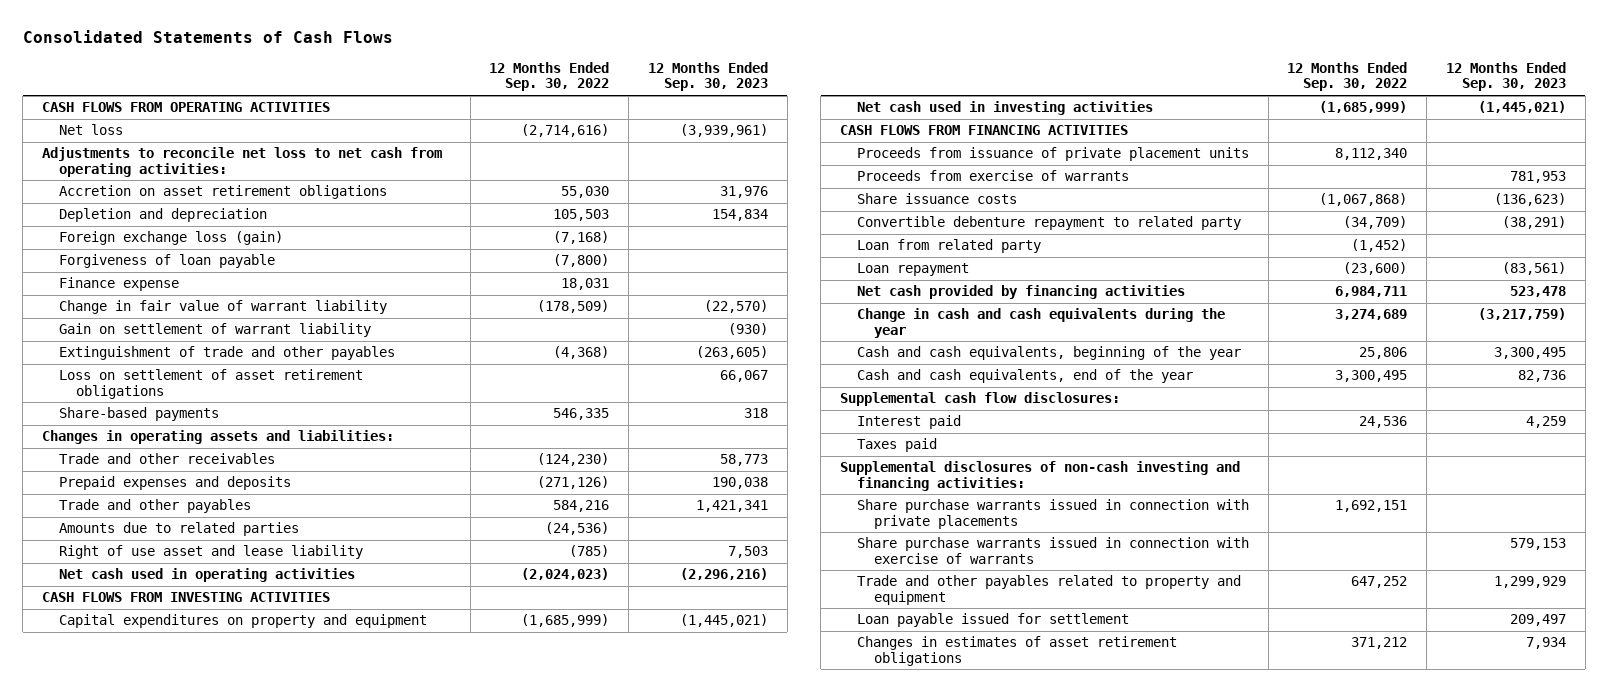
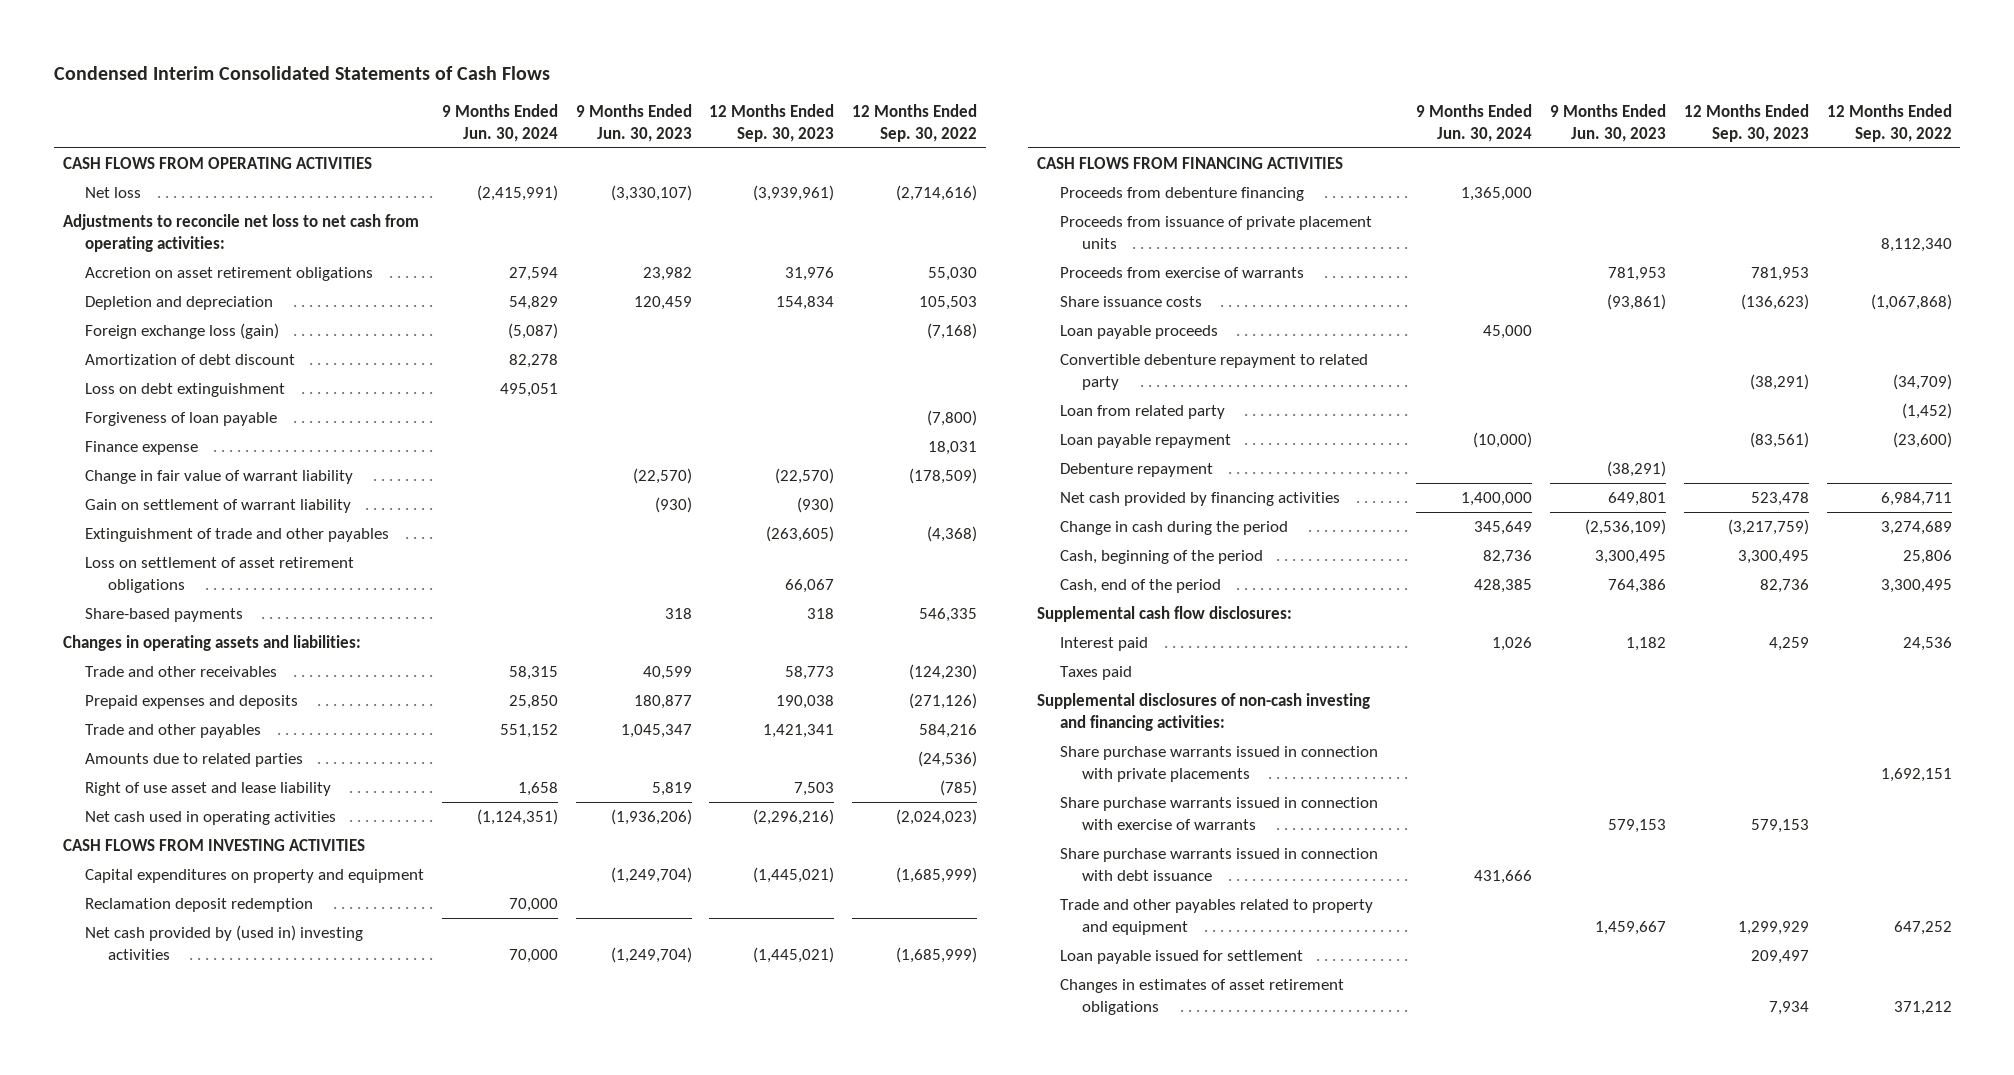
- Consolidated Statements of Cash Flows
+ Condensed Interim Consolidated Statements of Cash Flows
- | 12 Months Ended Sep. 30, 2022 | 12 Months Ended Sep. 30, 2023
+ | 9 Months Ended Jun. 30, 2024 | 9 Months Ended Jun. 30, 2023 | 12 Months Ended Sep. 30, 2023 | 12 Months Ended Sep. 30, 2022
+ Amortization of debt discount | 82,278 | | |
+ Loss on debt extinguishment | 495,051 | | |
- Net cash used in investing activities | (1,685,999) | (1,445,021)
+ Reclamation deposit redemption | 70,000 | | |
+ Net cash provided by (used in) investing activities | 70,000 | (1,249,704) | (1,445,021) | (1,685,999)
+ Proceeds from debenture financing | 1,365,000 | | |
+ Loan payable proceeds | 45,000 | | |
- Loan repayment | (23,600) | (83,561)
+ Loan payable repayment | (10,000) | | (83,561) | (23,600)
+ Debenture repayment | | (38,291) | |
- Change in cash and cash equivalents during the year | 3,274,689 | (3,217,759)
- Cash and cash equivalents, beginning of the year | 25,806 | 3,300,495
- Cash and cash equivalents, end of the year | 3,300,495 | 82,736
+ Change in cash during the period | 345,649 | (2,536,109) | (3,217,759) | 3,274,689
+ Cash, beginning of the period | 82,736 | 3,300,495 | 3,300,495 | 25,806
+ Cash, end of the period | 428,385 | 764,386 | 82,736 | 3,300,495
+ Share purchase warrants issued in connection with debt issuance | 431,666 | | |

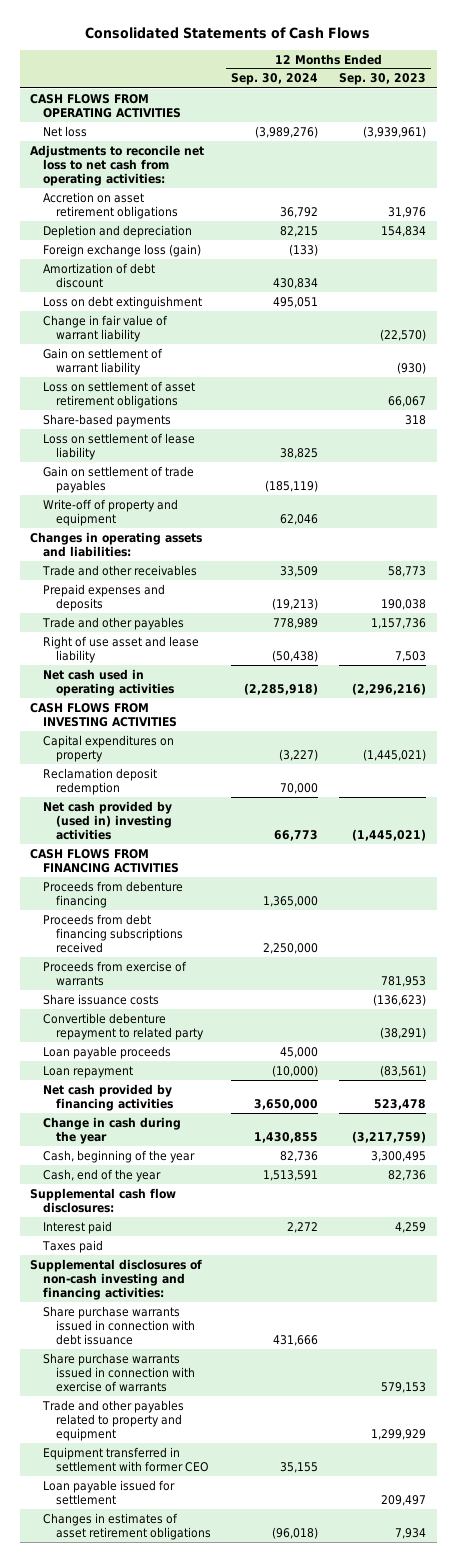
- Condensed Interim Consolidated Statements of Cash Flows
+ Consolidated Statements of Cash Flows
- | 9 Months Ended Jun. 30, 2024 | 9 Months Ended Jun. 30, 2023 | 12 Months Ended Sep. 30, 2023 | 12 Months Ended Sep. 30, 2022
+ | 12 Months Ended Sep. 30, 2024 | 12 Months Ended Sep. 30, 2023
- Forgiveness of loan payable | | | | (7,800)
- Finance expense | | | | 18,031
- Extinguishment of trade and other payables | | | (263,605) | (4,368)
+ Loss on settlement of lease liability | 38,825 |
+ Gain on settlement of trade payables | (185,119) |
+ Write-off of property and equipment | 62,046 |
- Trade and other payables | 551,152 | 1,045,347 | 1,421,341 | 584,216
- Amounts due to related parties | | | | (24,536)
+ Trade and other payables | 778,989 | 1,157,736
- Capital expenditures on property and equipment | | (1,249,704) | (1,445,021) | (1,685,999)
+ Capital expenditures on property | (3,227) | (1,445,021)
- Proceeds from issuance of private placement units | | | | 8,112,340
+ Proceeds from debt financing subscriptions received | 2,250,000 |
- Loan from related party | | | | (1,452)
- Loan payable repayment | (10,000) | | (83,561) | (23,600)
- Debenture repayment | | (38,291) | |
moved down: Loan payable proceeds | 45,000 |
+ Loan repayment | (10,000) | (83,561)
- Change in cash during the period | 345,649 | (2,536,109) | (3,217,759) | 3,274,689
- Cash, beginning of the period | 82,736 | 3,300,495 | 3,300,495 | 25,806
- Cash, end of the period | 428,385 | 764,386 | 82,736 | 3,300,495
+ Change in cash during the year | 1,430,855 | (3,217,759)
+ Cash, beginning of the year | 82,736 | 3,300,495
+ Cash, end of the year | 1,513,591 | 82,736
- Share purchase warrants issued in connection with private placements | | | | 1,692,151
moved down: Share purchase warrants issued in connection with exercise of warrants | | 579,153
+ Equipment transferred in settlement with former CEO | 35,155 |

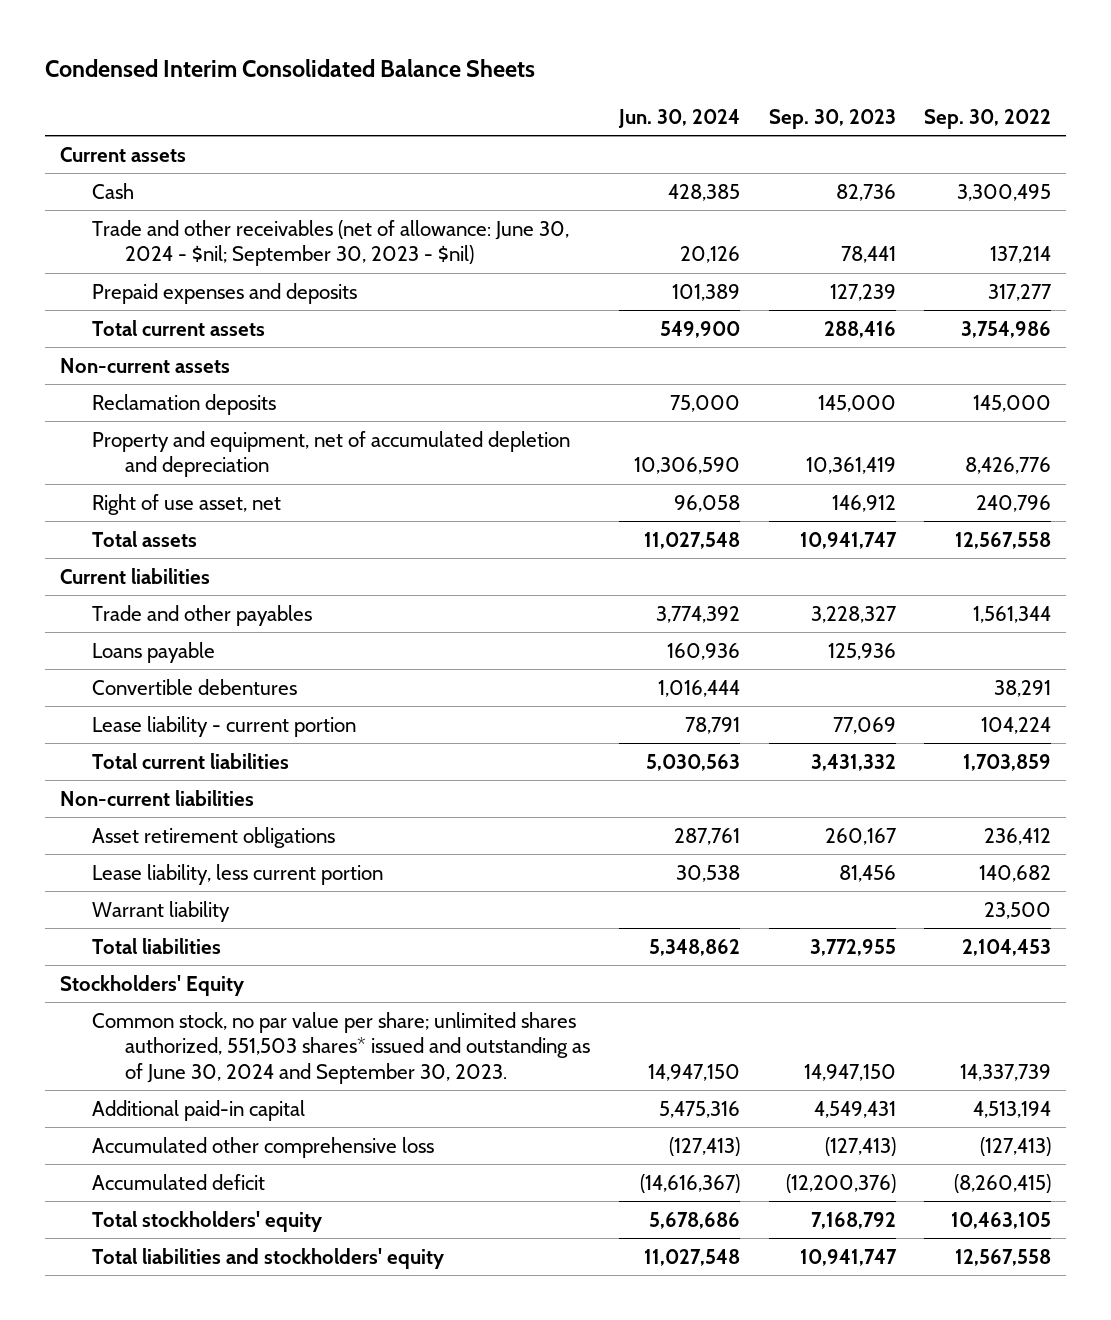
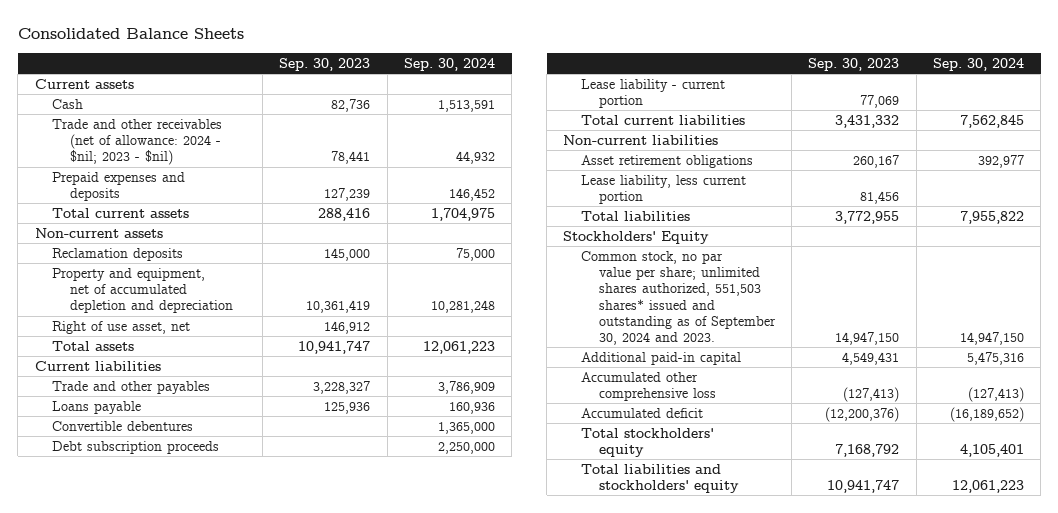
- Condensed Interim Consolidated Balance Sheets
+ Consolidated Balance Sheets
- | Jun. 30, 2024 | Sep. 30, 2023 | Sep. 30, 2022
+ | Sep. 30, 2023 | Sep. 30, 2024
- Trade and other receivables (net of allowance: June 30, 2024 - $nil; September 30, 2023 - $nil) | 20,126 | 78,441 | 137,214
+ Trade and other receivables (net of allowance: 2024 - $nil; 2023 - $nil) | 78,441 | 44,932
+ Debt subscription proceeds | | 2,250,000
- Warrant liability | | | 23,500
- Common stock, no par value per share; unlimited shares authorized, 551,503 shares* issued and outstanding as of June 30, 2024 and September 30, 2023. | 14,947,150 | 14,947,150 | 14,337,739
+ Common stock, no par value per share; unlimited shares authorized, 551,503 shares* issued and outstanding as of September 30, 2024 and 2023. | 14,947,150 | 14,947,150

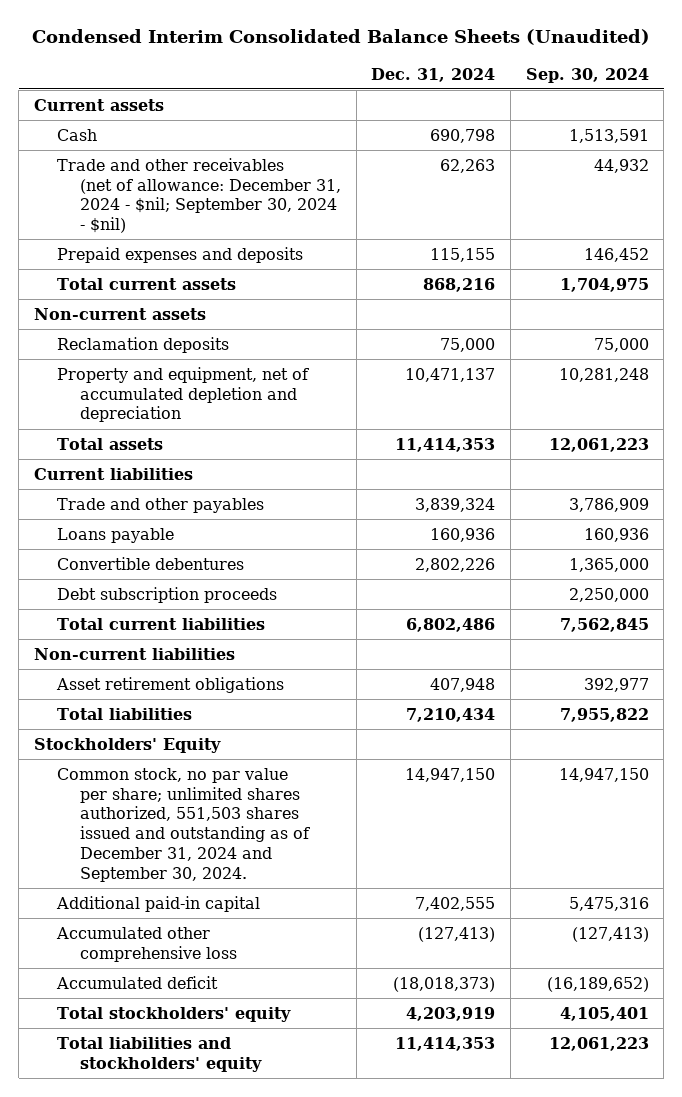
- Consolidated Balance Sheets
+ Condensed Interim Consolidated Balance Sheets (Unaudited)
- | Sep. 30, 2023 | Sep. 30, 2024
+ | Dec. 31, 2024 | Sep. 30, 2024
- Trade and other receivables (net of allowance: 2024 - $nil; 2023 - $nil) | 78,441 | 44,932
+ Trade and other receivables (net of allowance: December 31, 2024 - $nil; September 30, 2024 - $nil) | 62,263 | 44,932
- Right of use asset, net | 146,912 |
- Lease liability - current portion | 77,069 |
- Lease liability, less current portion | 81,456 |
- Common stock, no par value per share; unlimited shares authorized, 551,503 shares* issued and outstanding as of September 30, 2024 and 2023. | 14,947,150 | 14,947,150
+ Common stock, no par value per share; unlimited shares authorized, 551,503 shares issued and outstanding as of December 31, 2024 and September 30, 2024. | 14,947,150 | 14,947,150

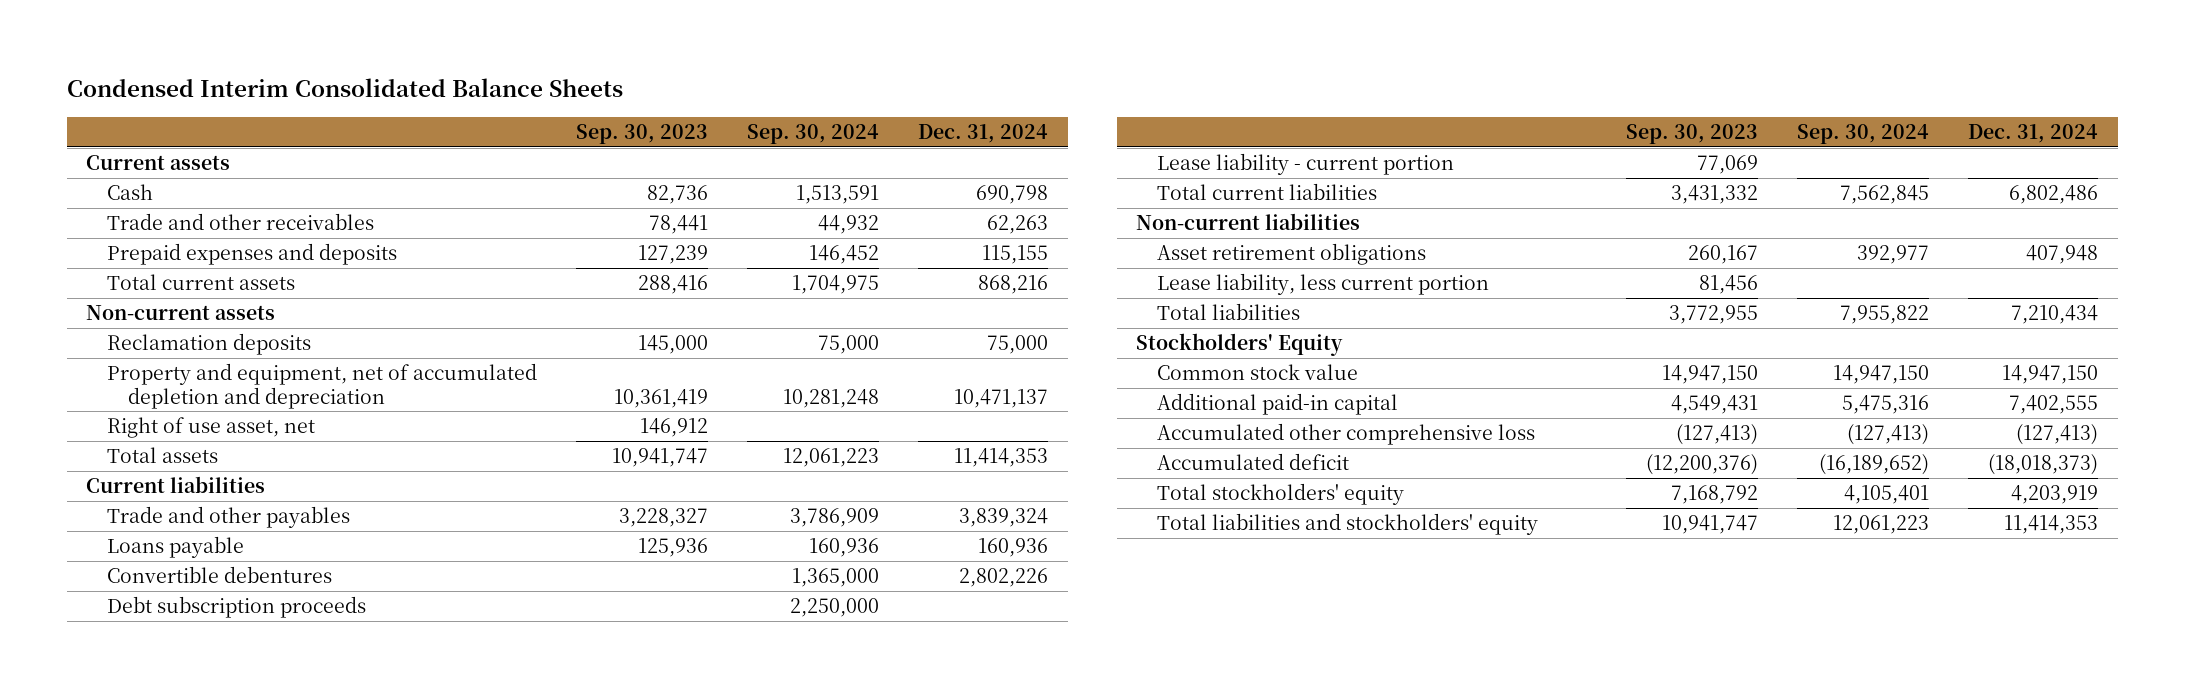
- Condensed Interim Consolidated Balance Sheets (Unaudited)
+ Condensed Interim Consolidated Balance Sheets
- | Dec. 31, 2024 | Sep. 30, 2024
+ | Sep. 30, 2023 | Sep. 30, 2024 | Dec. 31, 2024
- Trade and other receivables (net of allowance: December 31, 2024 - $nil; September 30, 2024 - $nil) | 62,263 | 44,932
+ Trade and other receivables | 78,441 | 44,932 | 62,263
+ Right of use asset, net | 146,912 | |
+ Lease liability - current portion | 77,069 | |
+ Lease liability, less current portion | 81,456 | |
- Common stock, no par value per share; unlimited shares authorized, 551,503 shares issued and outstanding as of December 31, 2024 and September 30, 2024. | 14,947,150 | 14,947,150
+ Common stock value | 14,947,150 | 14,947,150 | 14,947,150

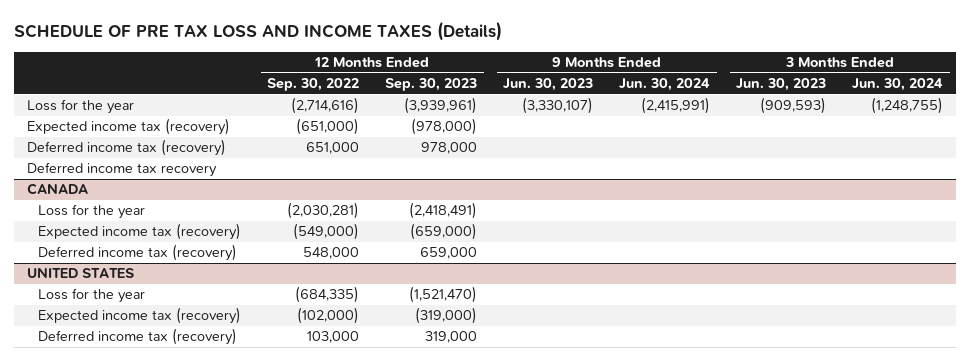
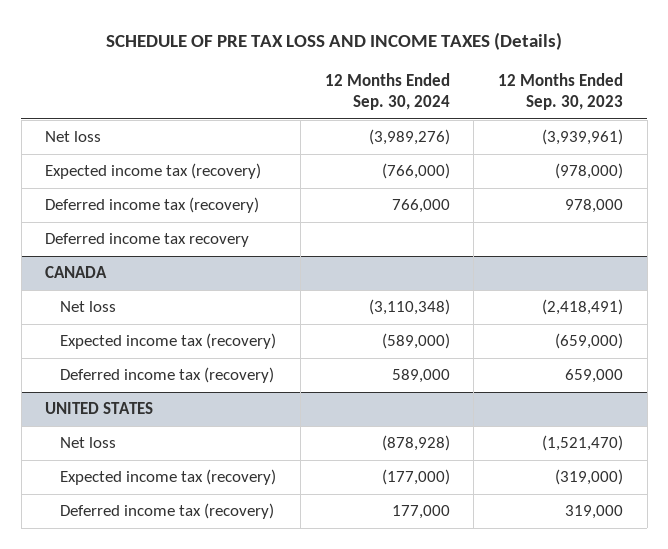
- | 12 Months Ended Sep. 30, 2022 | 12 Months Ended Sep. 30, 2023 | 9 Months Ended Jun. 30, 2023 | 9 Months Ended Jun. 30, 2024 | 3 Months Ended Jun. 30, 2023 | 3 Months Ended Jun. 30, 2024
+ | 12 Months Ended Sep. 30, 2024 | 12 Months Ended Sep. 30, 2023
- Loss for the year | (2,714,616) | (3,939,961) | (3,330,107) | (2,415,991) | (909,593) | (1,248,755)
+ Net loss | (3,989,276) | (3,939,961)
@ CANADA
- Loss for the year | (2,030,281) | (2,418,491) | | | |
+ Net loss | (3,110,348) | (2,418,491)
@ UNITED STATES
- Loss for the year | (684,335) | (1,521,470) | | | |
+ Net loss | (878,928) | (1,521,470)

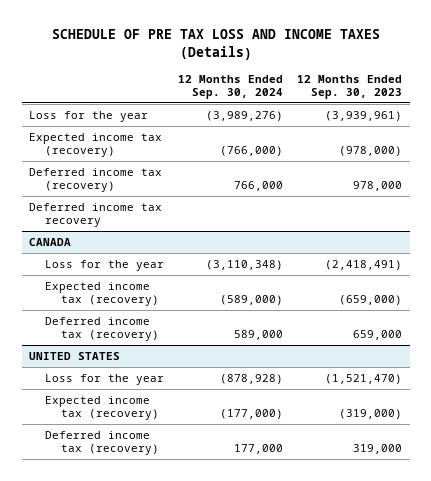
- Net loss | (3,989,276) | (3,939,961)
+ Loss for the year | (3,989,276) | (3,939,961)
@ CANADA
- Net loss | (3,110,348) | (2,418,491)
+ Loss for the year | (3,110,348) | (2,418,491)
@ UNITED STATES
- Net loss | (878,928) | (1,521,470)
+ Loss for the year | (878,928) | (1,521,470)

